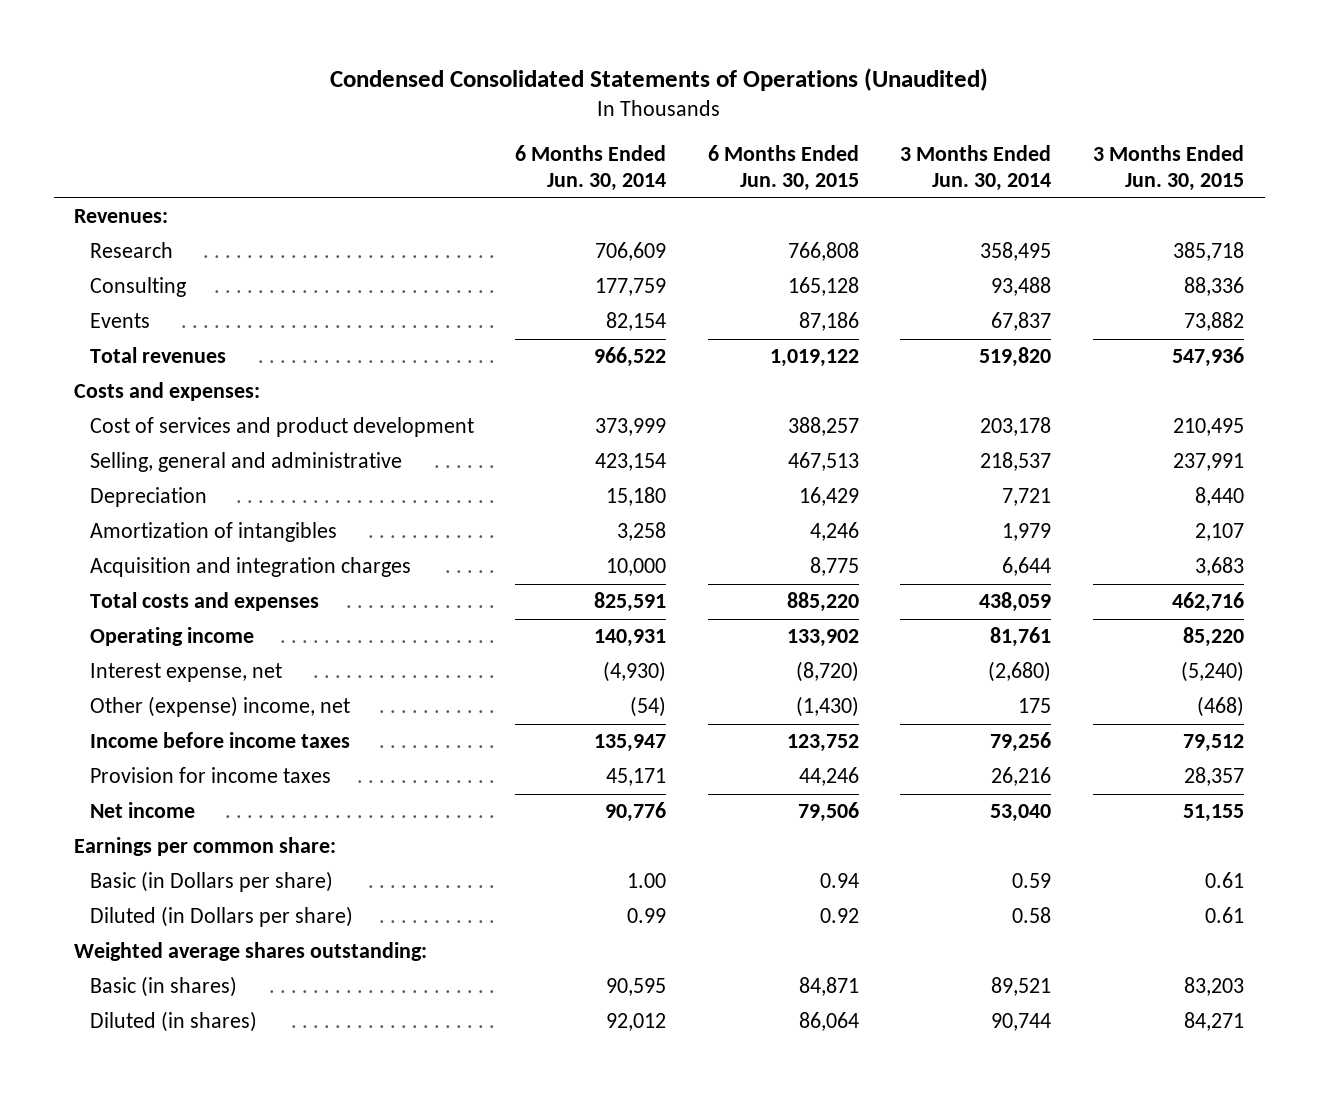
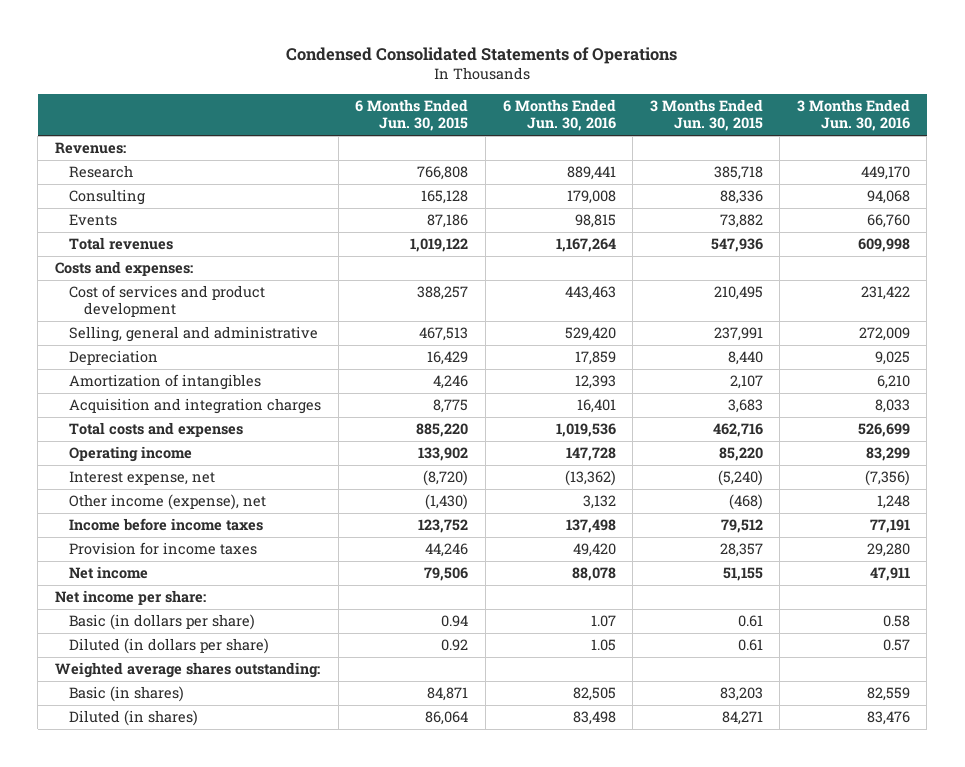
- Condensed Consolidated Statements of Operations (Unaudited)
+ Condensed Consolidated Statements of Operations
- | 6 Months Ended Jun. 30, 2014 | 6 Months Ended Jun. 30, 2015 | 3 Months Ended Jun. 30, 2014 | 3 Months Ended Jun. 30, 2015
+ | 6 Months Ended Jun. 30, 2015 | 6 Months Ended Jun. 30, 2016 | 3 Months Ended Jun. 30, 2015 | 3 Months Ended Jun. 30, 2016
- Other (expense) income, net | (54) | (1,430) | 175 | (468)
+ Other income (expense), net | (1,430) | 3,132 | (468) | 1,248
- Earnings per common share:
- Basic (in Dollars per share) | 1.00 | 0.94 | 0.59 | 0.61
- Diluted (in Dollars per share) | 0.99 | 0.92 | 0.58 | 0.61
+ Net income per share:
+ Basic (in dollars per share) | 0.94 | 1.07 | 0.61 | 0.58
+ Diluted (in dollars per share) | 0.92 | 1.05 | 0.61 | 0.57

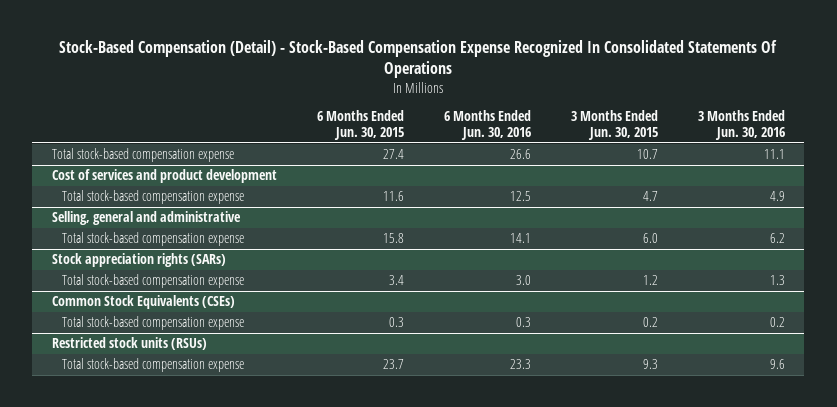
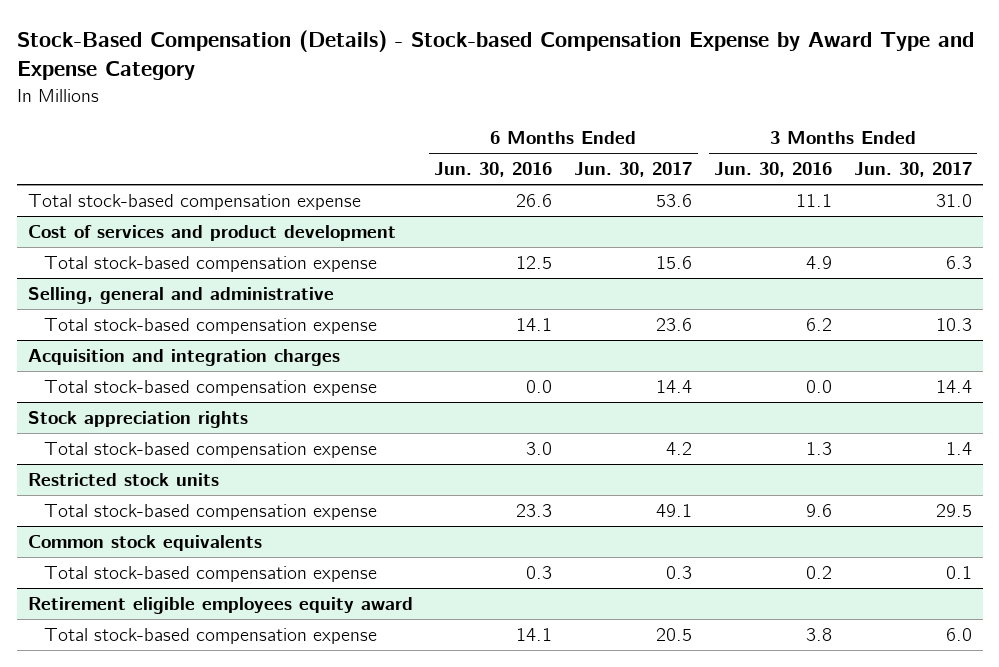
- Stock-Based Compensation (Detail) - Stock-Based Compensation Expense Recognized In Consolidated Statements Of Operations
+ Stock-Based Compensation (Details) - Stock-based Compensation Expense by Award Type and Expense Category
- | 6 Months Ended Jun. 30, 2015 | 6 Months Ended Jun. 30, 2016 | 3 Months Ended Jun. 30, 2015 | 3 Months Ended Jun. 30, 2016
+ | 6 Months Ended Jun. 30, 2016 | 6 Months Ended Jun. 30, 2017 | 3 Months Ended Jun. 30, 2016 | 3 Months Ended Jun. 30, 2017
- Stock appreciation rights (SARs)
+ Acquisition and integration charges
+ Total stock-based compensation expense | 0.0 | 14.4 | 0.0 | 14.4
+ Stock appreciation rights
- Common Stock Equivalents (CSEs)
- Total stock-based compensation expense | 0.3 | 0.3 | 0.2 | 0.2
- Restricted stock units (RSUs)
+ Restricted stock units
+ Common stock equivalents
+ Total stock-based compensation expense | 0.3 | 0.3 | 0.2 | 0.1
+ Retirement eligible employees equity award
+ Total stock-based compensation expense | 14.1 | 20.5 | 3.8 | 6.0

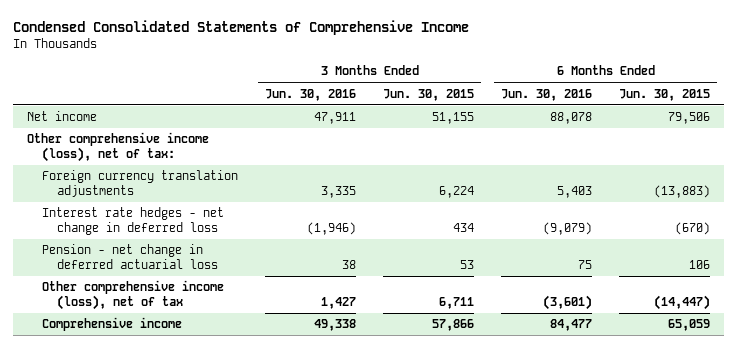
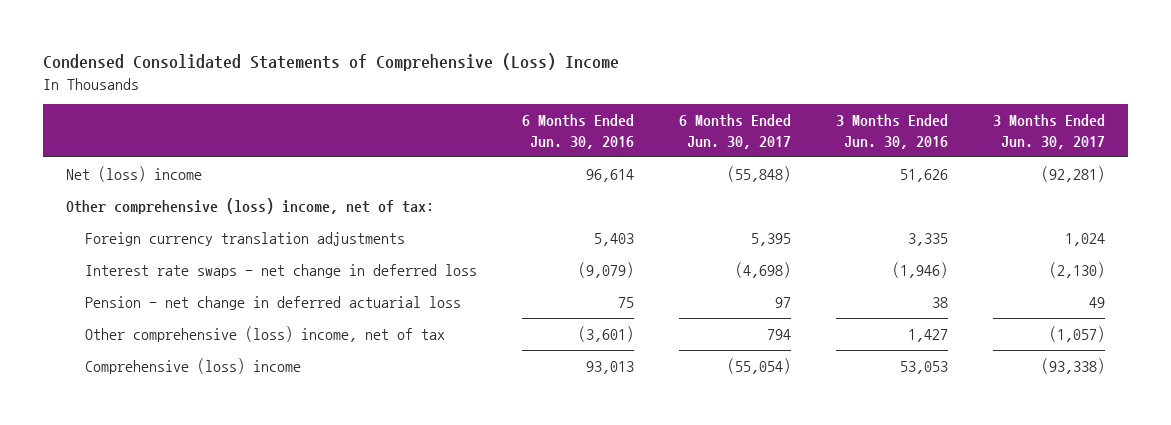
- Condensed Consolidated Statements of Comprehensive Income
+ Condensed Consolidated Statements of Comprehensive (Loss) Income
- | 3 Months Ended Jun. 30, 2016 | 3 Months Ended Jun. 30, 2015 | 6 Months Ended Jun. 30, 2016 | 6 Months Ended Jun. 30, 2015
+ | 6 Months Ended Jun. 30, 2016 | 6 Months Ended Jun. 30, 2017 | 3 Months Ended Jun. 30, 2016 | 3 Months Ended Jun. 30, 2017
- Net income | 47,911 | 51,155 | 88,078 | 79,506
- Other comprehensive income (loss), net of tax:
+ Net (loss) income | 96,614 | (55,848) | 51,626 | (92,281)
+ Other comprehensive (loss) income, net of tax:
- Interest rate hedges - net change in deferred loss | (1,946) | 434 | (9,079) | (670)
+ Interest rate swaps - net change in deferred loss | (9,079) | (4,698) | (1,946) | (2,130)
- Other comprehensive income (loss), net of tax | 1,427 | 6,711 | (3,601) | (14,447)
- Comprehensive income | 49,338 | 57,866 | 84,477 | 65,059
+ Other comprehensive (loss) income, net of tax | (3,601) | 794 | 1,427 | (1,057)
+ Comprehensive (loss) income | 93,013 | (55,054) | 53,053 | (93,338)

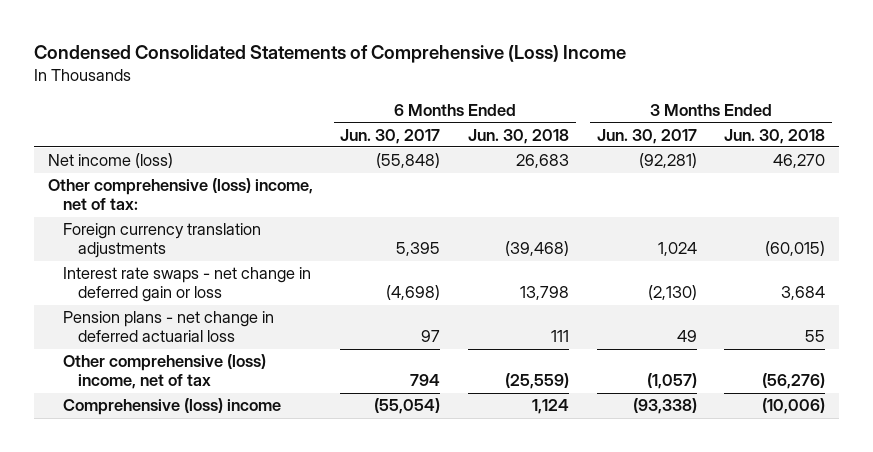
- | 6 Months Ended Jun. 30, 2016 | 6 Months Ended Jun. 30, 2017 | 3 Months Ended Jun. 30, 2016 | 3 Months Ended Jun. 30, 2017
+ | 6 Months Ended Jun. 30, 2017 | 6 Months Ended Jun. 30, 2018 | 3 Months Ended Jun. 30, 2017 | 3 Months Ended Jun. 30, 2018
- Net (loss) income | 96,614 | (55,848) | 51,626 | (92,281)
+ Net income (loss) | (55,848) | 26,683 | (92,281) | 46,270
- Interest rate swaps - net change in deferred loss | (9,079) | (4,698) | (1,946) | (2,130)
- Pension - net change in deferred actuarial loss | 75 | 97 | 38 | 49
+ Interest rate swaps - net change in deferred gain or loss | (4,698) | 13,798 | (2,130) | 3,684
+ Pension plans - net change in deferred actuarial loss | 97 | 111 | 49 | 55

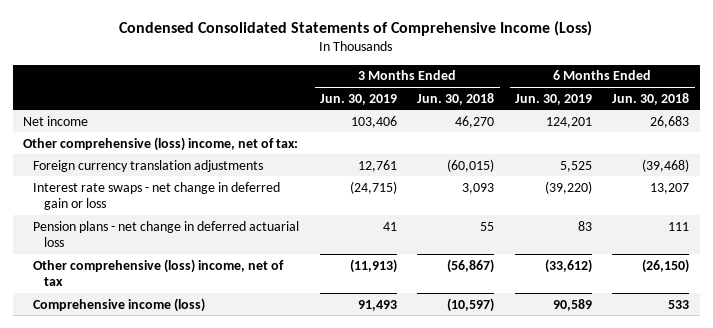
- Condensed Consolidated Statements of Comprehensive (Loss) Income
+ Condensed Consolidated Statements of Comprehensive Income (Loss)
- | 6 Months Ended Jun. 30, 2017 | 6 Months Ended Jun. 30, 2018 | 3 Months Ended Jun. 30, 2017 | 3 Months Ended Jun. 30, 2018
+ | 3 Months Ended Jun. 30, 2019 | 3 Months Ended Jun. 30, 2018 | 6 Months Ended Jun. 30, 2019 | 6 Months Ended Jun. 30, 2018
- Net income (loss) | (55,848) | 26,683 | (92,281) | 46,270
+ Net income | 103,406 | 46,270 | 124,201 | 26,683
- Interest rate swaps - net change in deferred gain or loss | (4,698) | 13,798 | (2,130) | 3,684
+ Interest rate swaps - net change in deferred gain or loss | (24,715) | 3,093 | (39,220) | 13,207
- Other comprehensive (loss) income, net of tax | 794 | (25,559) | (1,057) | (56,276)
- Comprehensive (loss) income | (55,054) | 1,124 | (93,338) | (10,006)
+ Other comprehensive (loss) income, net of tax | (11,913) | (56,867) | (33,612) | (26,150)
+ Comprehensive income (loss) | 91,493 | (10,597) | 90,589 | 533

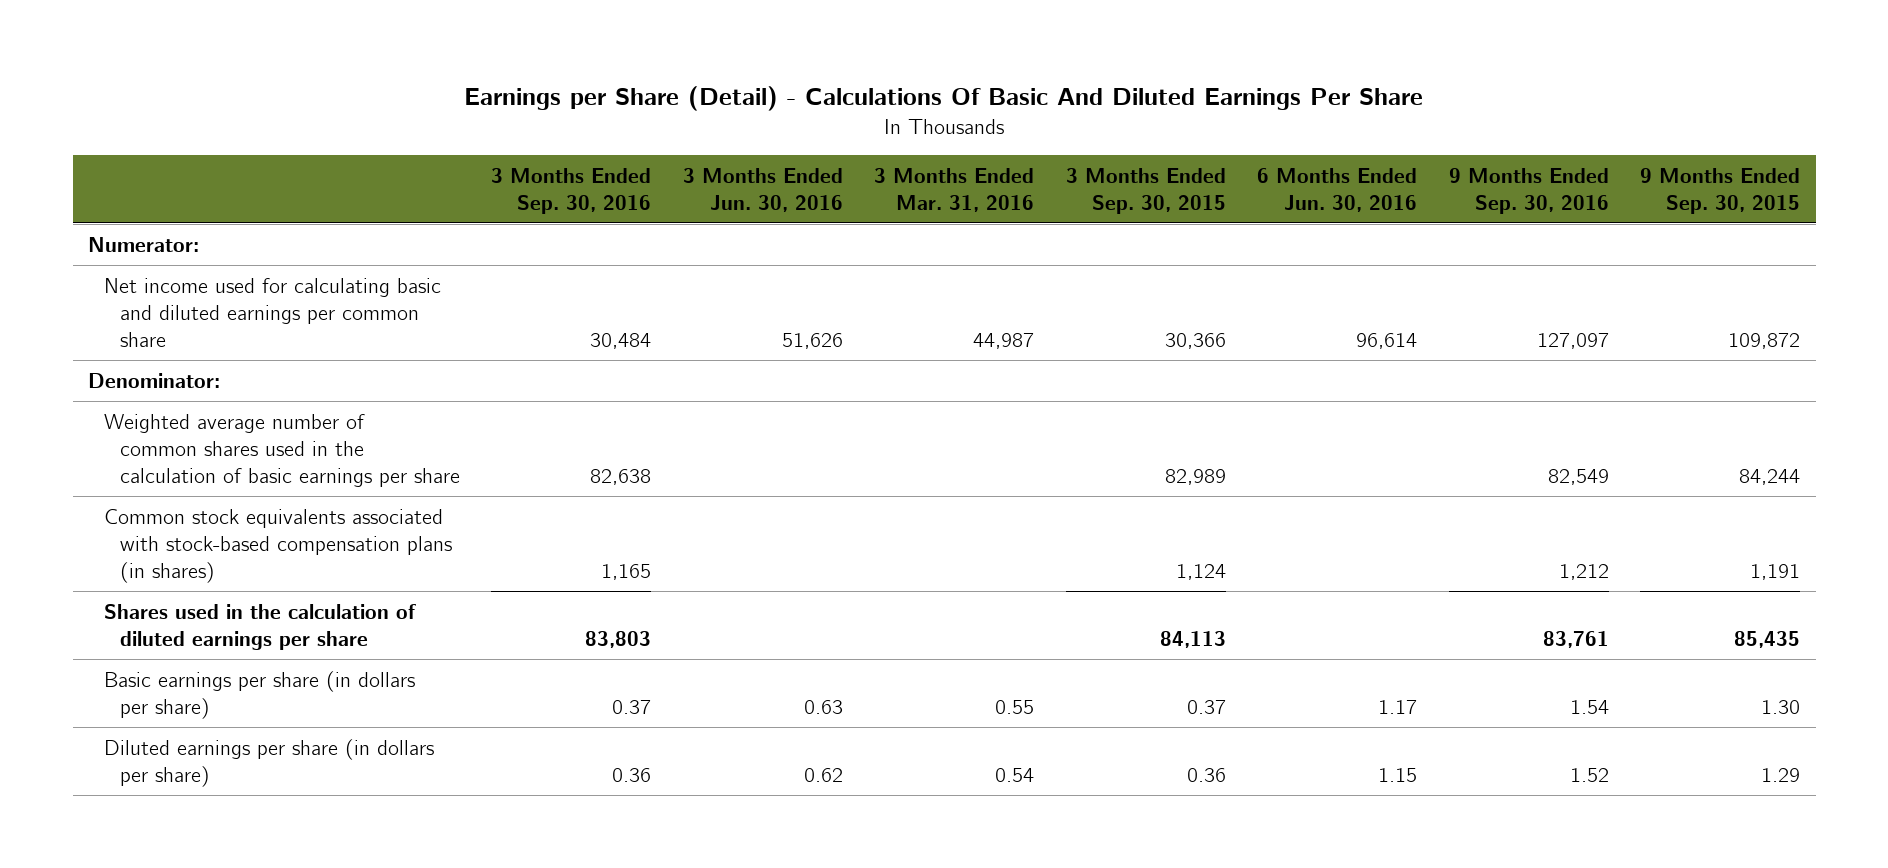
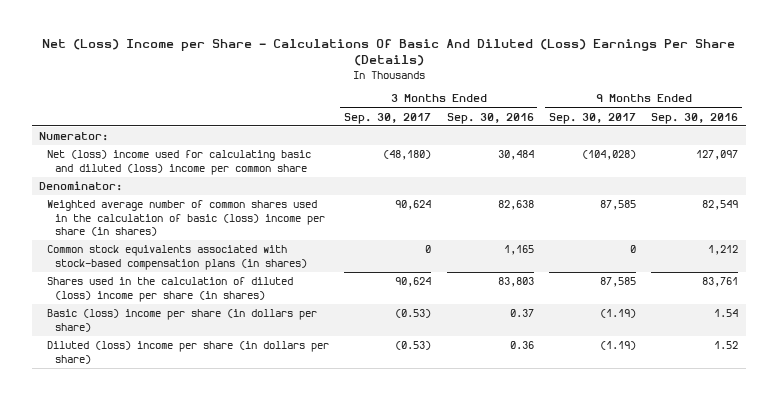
- Earnings per Share (Detail) - Calculations Of Basic And Diluted Earnings Per Share
+ Net (Loss) Income per Share - Calculations Of Basic And Diluted (Loss) Earnings Per Share (Details)
- | 3 Months Ended Sep. 30, 2016 | 3 Months Ended Jun. 30, 2016 | 3 Months Ended Mar. 31, 2016 | 3 Months Ended Sep. 30, 2015 | 6 Months Ended Jun. 30, 2016 | 9 Months Ended Sep. 30, 2016 | 9 Months Ended Sep. 30, 2015
+ | 3 Months Ended Sep. 30, 2017 | 3 Months Ended Sep. 30, 2016 | 9 Months Ended Sep. 30, 2017 | 9 Months Ended Sep. 30, 2016
- Net income used for calculating basic and diluted earnings per common share | 30,484 | 51,626 | 44,987 | 30,366 | 96,614 | 127,097 | 109,872
+ Net (loss) income used for calculating basic and diluted (loss) income per common share | (48,180) | 30,484 | (104,028) | 127,097
- Weighted average number of common shares used in the calculation of basic earnings per share | 82,638 | | | 82,989 | | 82,549 | 84,244
+ Weighted average number of common shares used in the calculation of basic (loss) income per share (in shares) | 90,624 | 82,638 | 87,585 | 82,549
- Shares used in the calculation of diluted earnings per share | 83,803 | | | 84,113 | | 83,761 | 85,435
- Basic earnings per share (in dollars per share) | 0.37 | 0.63 | 0.55 | 0.37 | 1.17 | 1.54 | 1.30
- Diluted earnings per share (in dollars per share) | 0.36 | 0.62 | 0.54 | 0.36 | 1.15 | 1.52 | 1.29
+ Shares used in the calculation of diluted (loss) income per share (in shares) | 90,624 | 83,803 | 87,585 | 83,761
+ Basic (loss) income per share (in dollars per share) | (0.53) | 0.37 | (1.19) | 1.54
+ Diluted (loss) income per share (in dollars per share) | (0.53) | 0.36 | (1.19) | 1.52

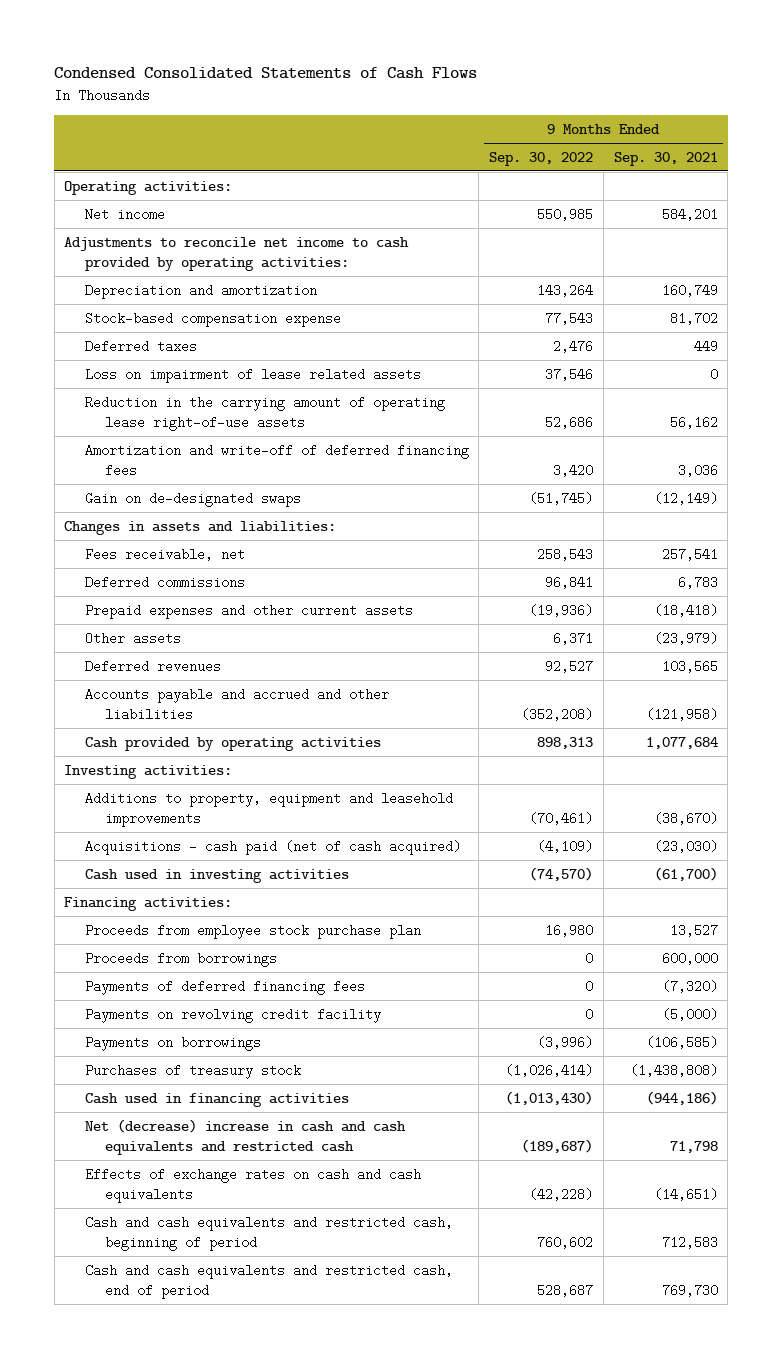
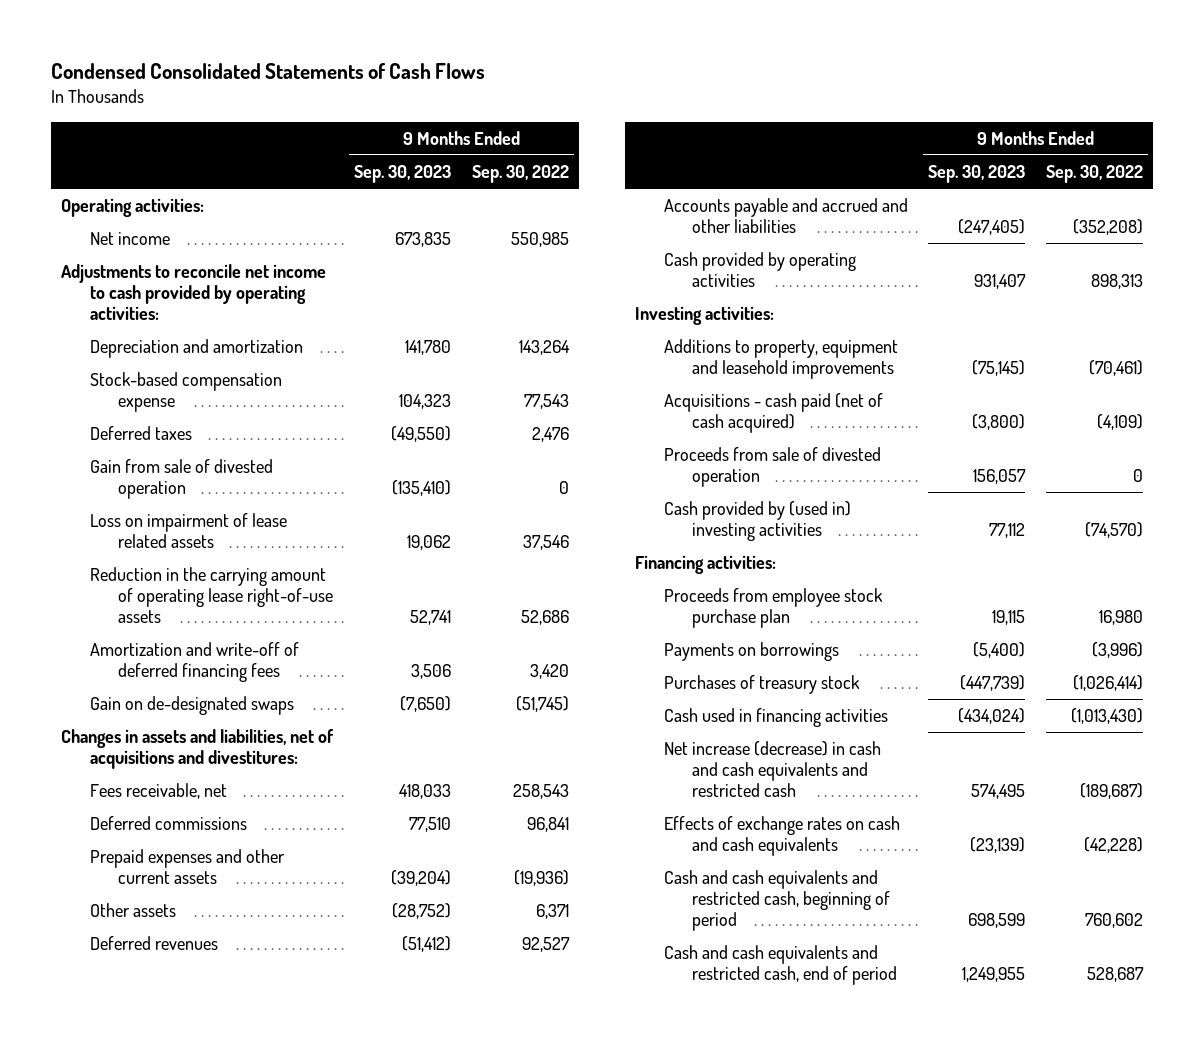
- | 9 Months Ended Sep. 30, 2022 | 9 Months Ended Sep. 30, 2021
+ | 9 Months Ended Sep. 30, 2023 | 9 Months Ended Sep. 30, 2022
+ Gain from sale of divested operation | (135,410) | 0
- Changes in assets and liabilities:
+ Changes in assets and liabilities, net of acquisitions and divestitures:
- Cash used in investing activities | (74,570) | (61,700)
+ Proceeds from sale of divested operation | 156,057 | 0
+ Cash provided by (used in) investing activities | 77,112 | (74,570)
- Proceeds from borrowings | 0 | 600,000
- Payments of deferred financing fees | 0 | (7,320)
- Payments on revolving credit facility | 0 | (5,000)
- Net (decrease) increase in cash and cash equivalents and restricted cash | (189,687) | 71,798
+ Net increase (decrease) in cash and cash equivalents and restricted cash | 574,495 | (189,687)

